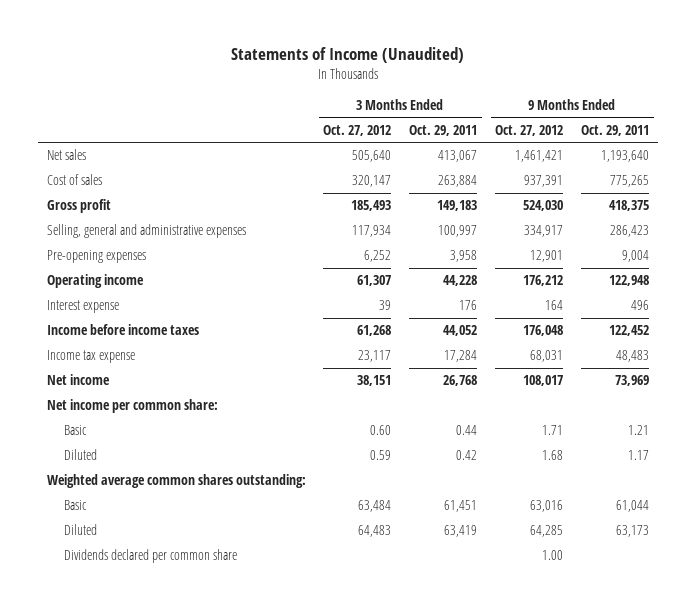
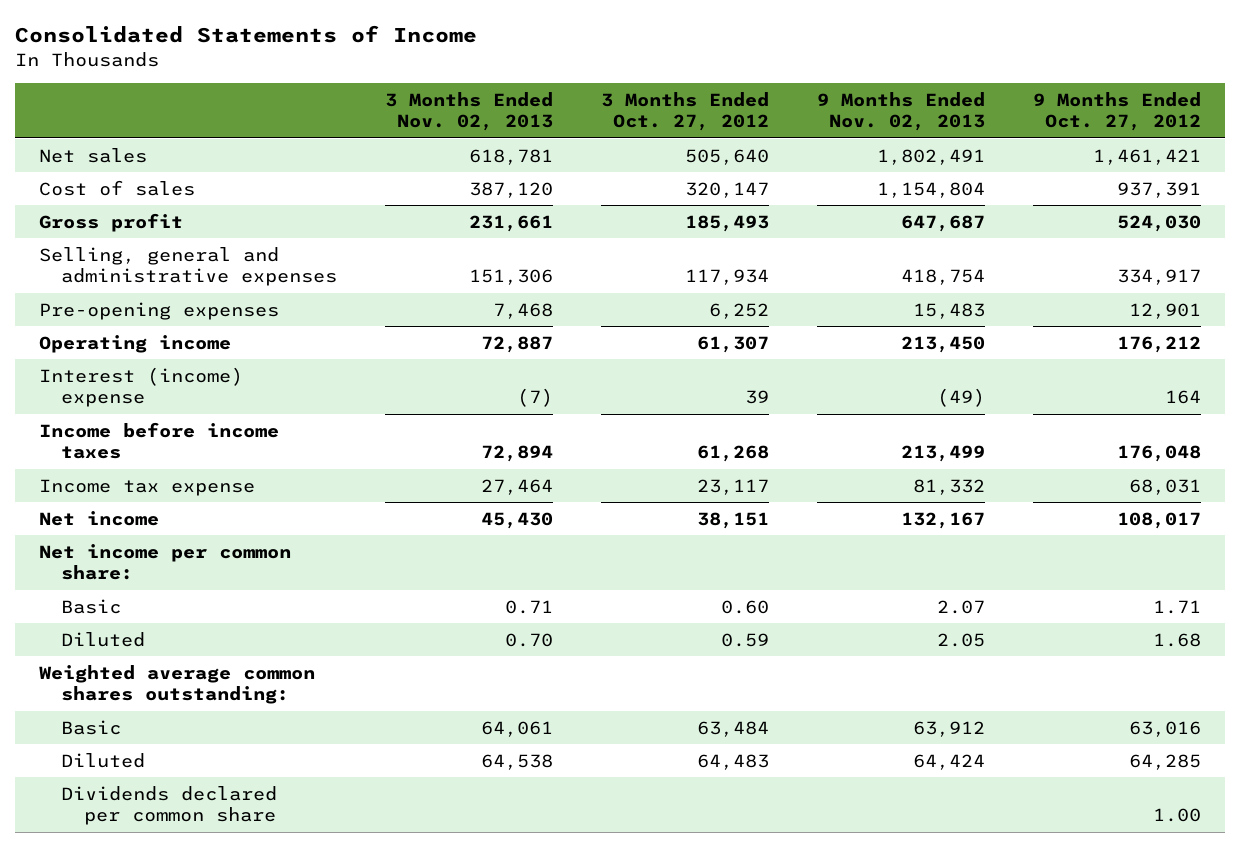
- Statements of Income (Unaudited)
+ Consolidated Statements of Income
- | 3 Months Ended Oct. 27, 2012 | 3 Months Ended Oct. 29, 2011 | 9 Months Ended Oct. 27, 2012 | 9 Months Ended Oct. 29, 2011
+ | 3 Months Ended Nov. 02, 2013 | 3 Months Ended Oct. 27, 2012 | 9 Months Ended Nov. 02, 2013 | 9 Months Ended Oct. 27, 2012
- Interest expense | 39 | 176 | 164 | 496
+ Interest (income) expense | (7) | 39 | (49) | 164

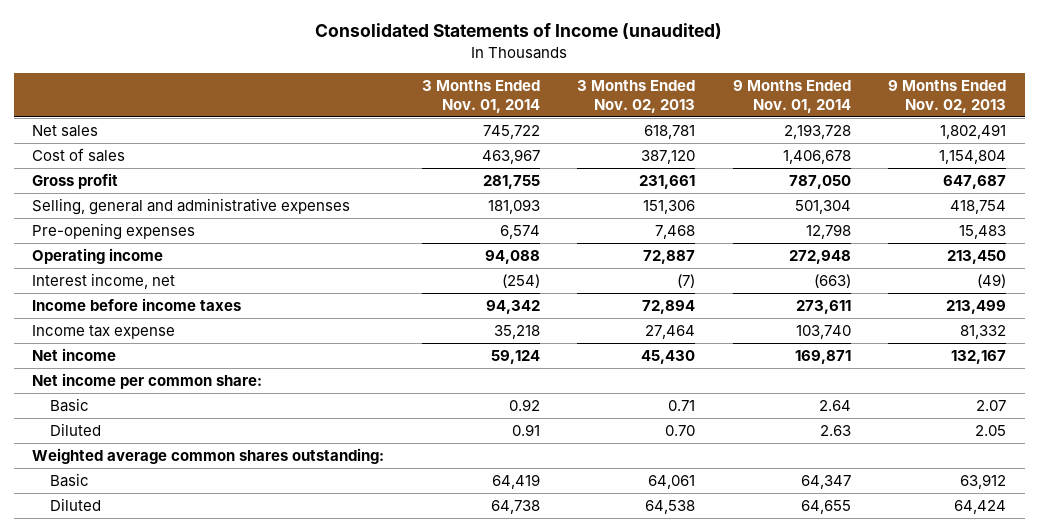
- Consolidated Statements of Income
+ Consolidated Statements of Income (unaudited)
- | 3 Months Ended Nov. 02, 2013 | 3 Months Ended Oct. 27, 2012 | 9 Months Ended Nov. 02, 2013 | 9 Months Ended Oct. 27, 2012
+ | 3 Months Ended Nov. 01, 2014 | 3 Months Ended Nov. 02, 2013 | 9 Months Ended Nov. 01, 2014 | 9 Months Ended Nov. 02, 2013
- Interest (income) expense | (7) | 39 | (49) | 164
+ Interest income, net | (254) | (7) | (663) | (49)
- Dividends declared per common share | | | | 1.00

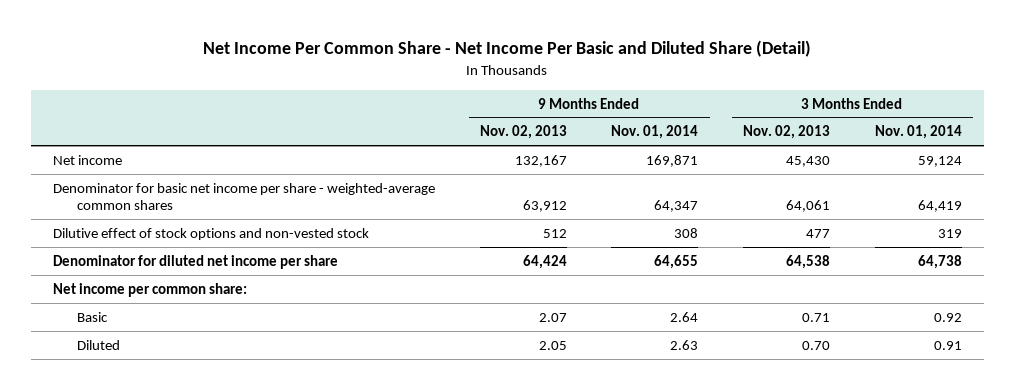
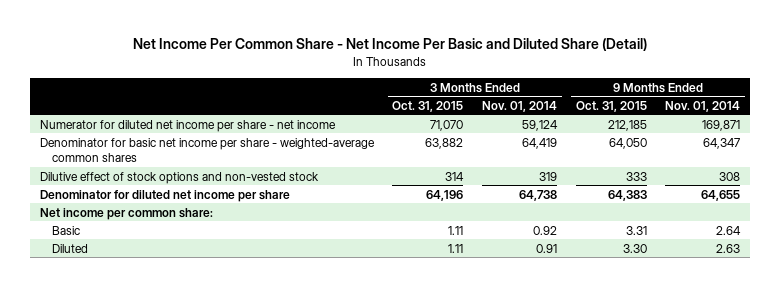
- | 9 Months Ended Nov. 02, 2013 | 9 Months Ended Nov. 01, 2014 | 3 Months Ended Nov. 02, 2013 | 3 Months Ended Nov. 01, 2014
+ | 3 Months Ended Oct. 31, 2015 | 3 Months Ended Nov. 01, 2014 | 9 Months Ended Oct. 31, 2015 | 9 Months Ended Nov. 01, 2014
- Net income | 132,167 | 169,871 | 45,430 | 59,124
+ Numerator for diluted net income per share - net income | 71,070 | 59,124 | 212,185 | 169,871

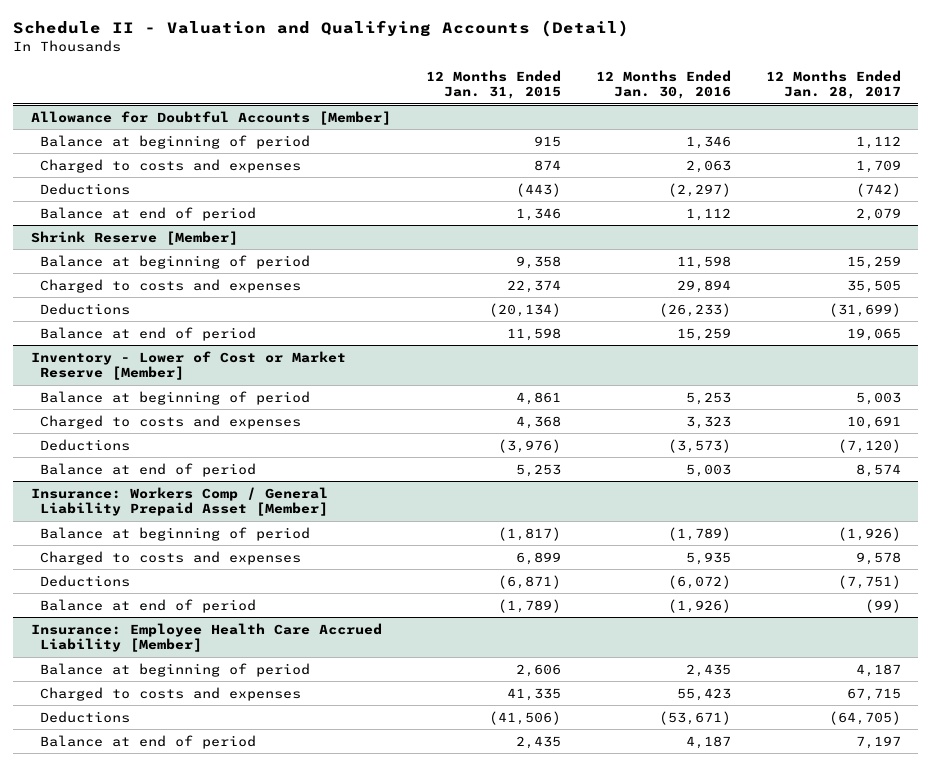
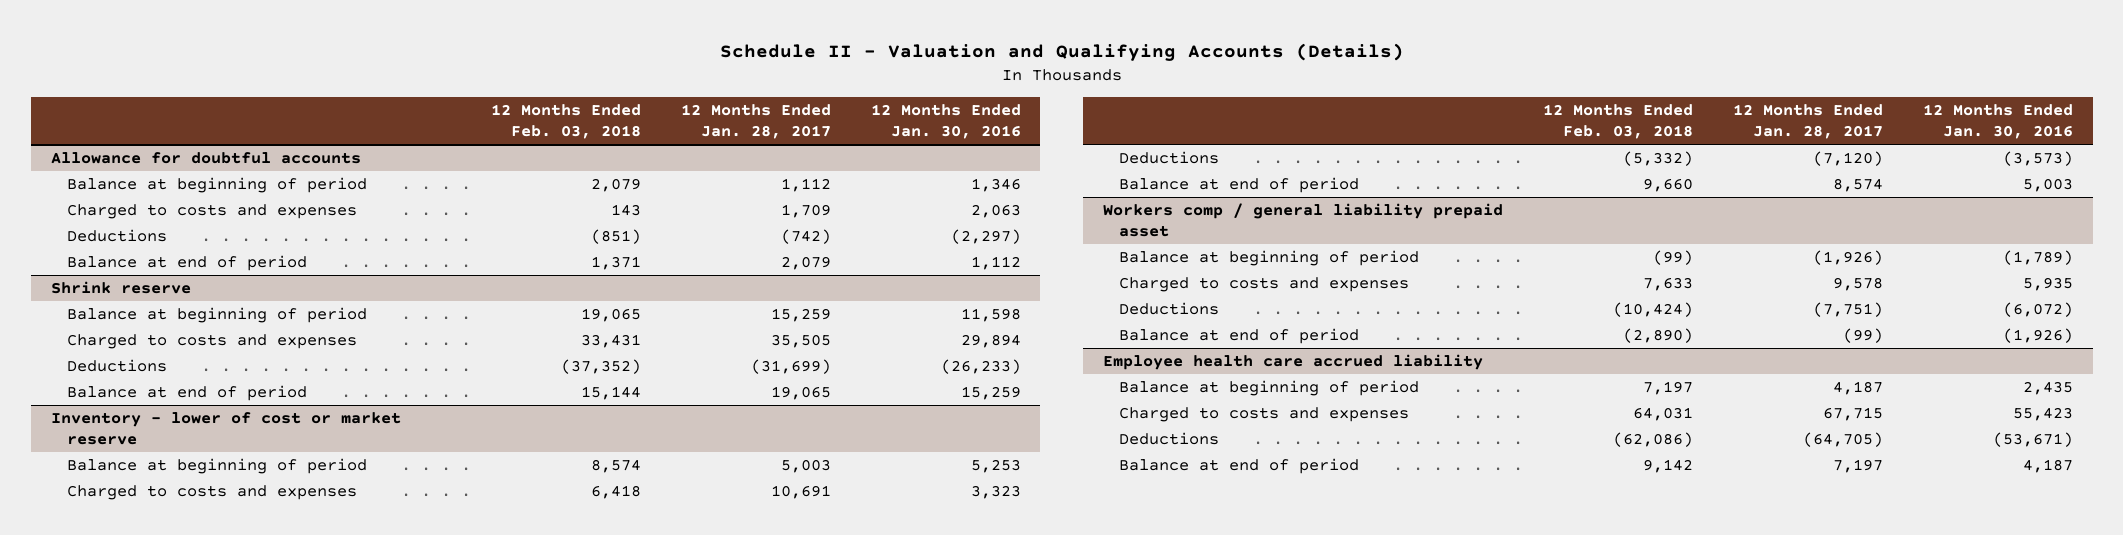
- Schedule II - Valuation and Qualifying Accounts (Detail)
+ Schedule II - Valuation and Qualifying Accounts (Details)
- | 12 Months Ended Jan. 31, 2015 | 12 Months Ended Jan. 30, 2016 | 12 Months Ended Jan. 28, 2017
+ | 12 Months Ended Feb. 03, 2018 | 12 Months Ended Jan. 28, 2017 | 12 Months Ended Jan. 30, 2016
- Allowance for Doubtful Accounts [Member]
+ Allowance for doubtful accounts
- Shrink Reserve [Member]
+ Shrink reserve
- Inventory - Lower of Cost or Market Reserve [Member]
+ Inventory - lower of cost or market reserve
- Insurance: Workers Comp / General Liability Prepaid Asset [Member]
+ Workers comp / general liability prepaid asset
- Insurance: Employee Health Care Accrued Liability [Member]
+ Employee health care accrued liability

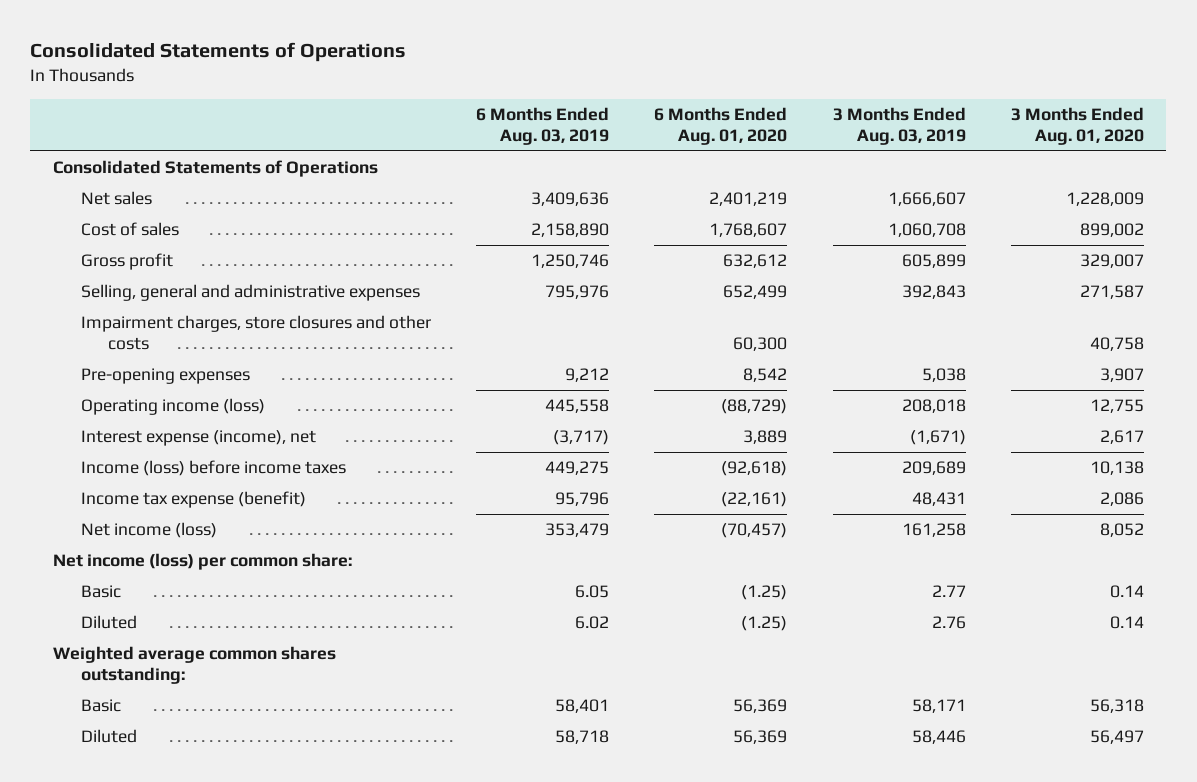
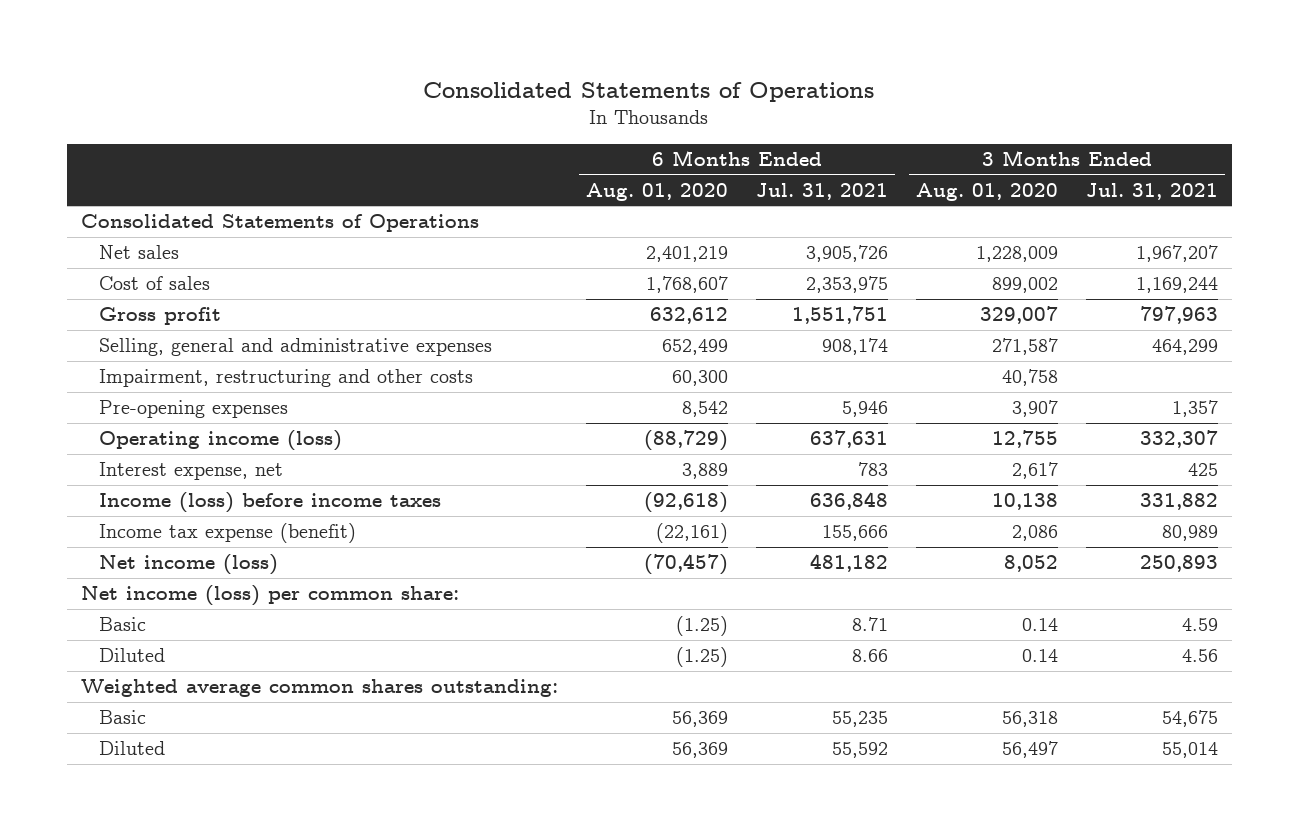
- | 6 Months Ended Aug. 03, 2019 | 6 Months Ended Aug. 01, 2020 | 3 Months Ended Aug. 03, 2019 | 3 Months Ended Aug. 01, 2020
+ | 6 Months Ended Aug. 01, 2020 | 6 Months Ended Jul. 31, 2021 | 3 Months Ended Aug. 01, 2020 | 3 Months Ended Jul. 31, 2021
- Impairment charges, store closures and other costs | | 60,300 | | 40,758
+ Impairment, restructuring and other costs | 60,300 | | 40,758 |
- Interest expense (income), net | (3,717) | 3,889 | (1,671) | 2,617
+ Interest expense, net | 3,889 | 783 | 2,617 | 425

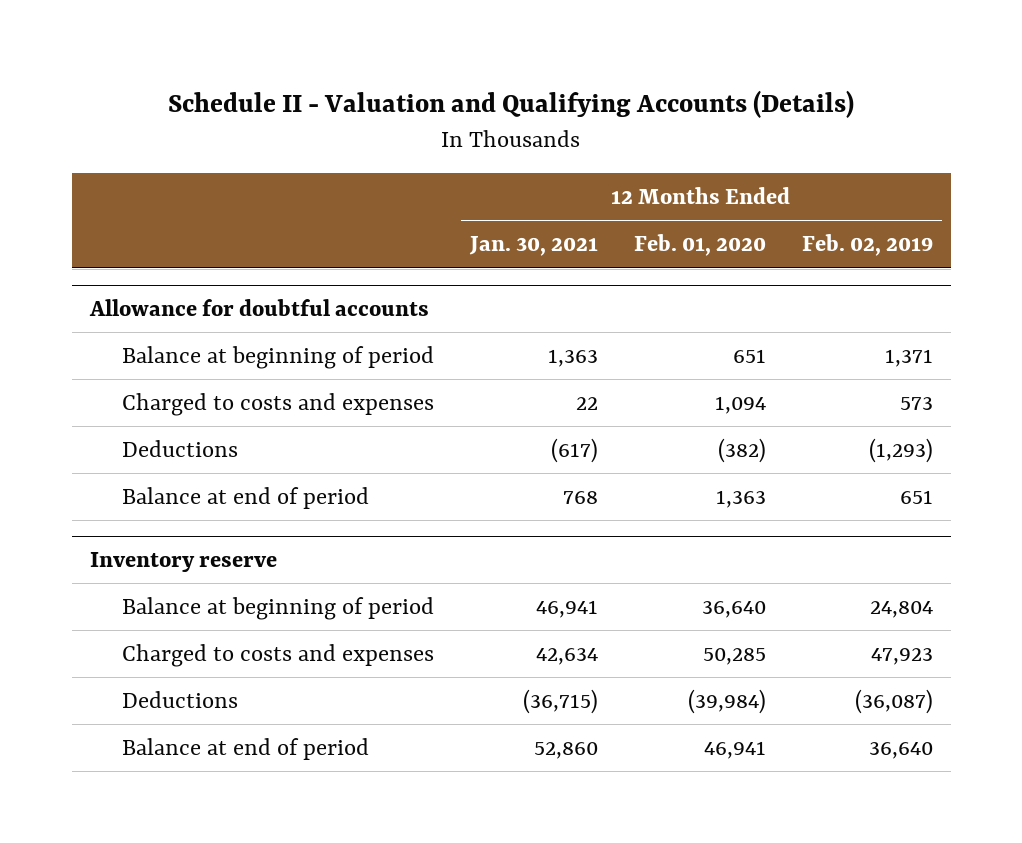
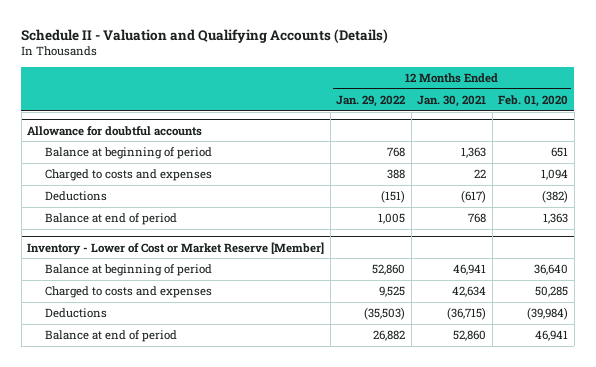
- | 12 Months Ended Jan. 30, 2021 | 12 Months Ended Feb. 01, 2020 | 12 Months Ended Feb. 02, 2019
+ | 12 Months Ended Jan. 29, 2022 | 12 Months Ended Jan. 30, 2021 | 12 Months Ended Feb. 01, 2020
- Inventory reserve
+ Inventory - Lower of Cost or Market Reserve [Member]

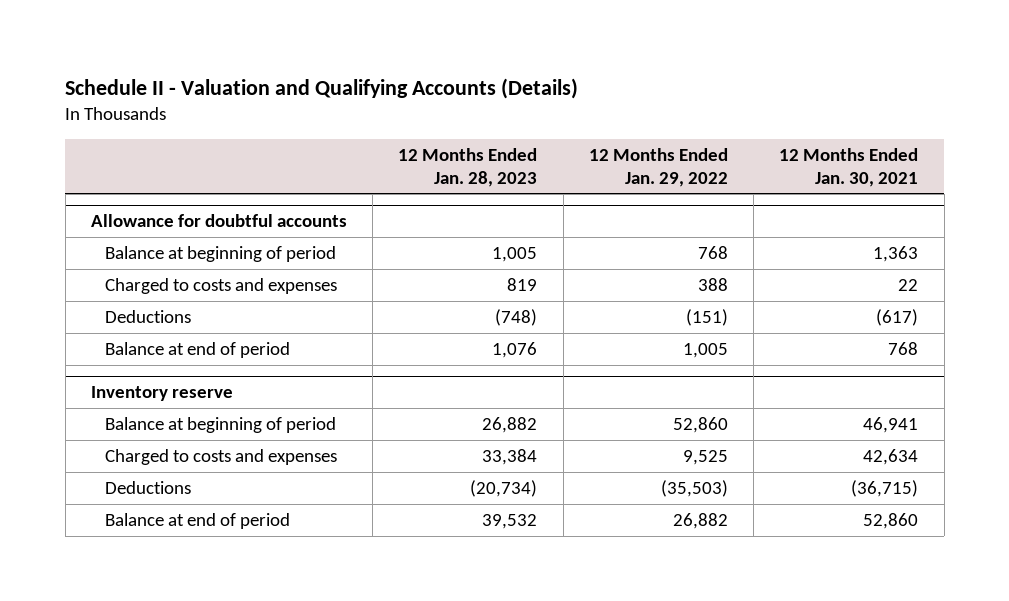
- | 12 Months Ended Jan. 29, 2022 | 12 Months Ended Jan. 30, 2021 | 12 Months Ended Feb. 01, 2020
+ | 12 Months Ended Jan. 28, 2023 | 12 Months Ended Jan. 29, 2022 | 12 Months Ended Jan. 30, 2021
- Inventory - Lower of Cost or Market Reserve [Member]
+ Inventory reserve

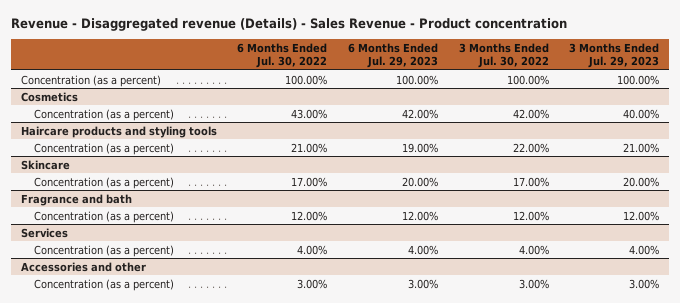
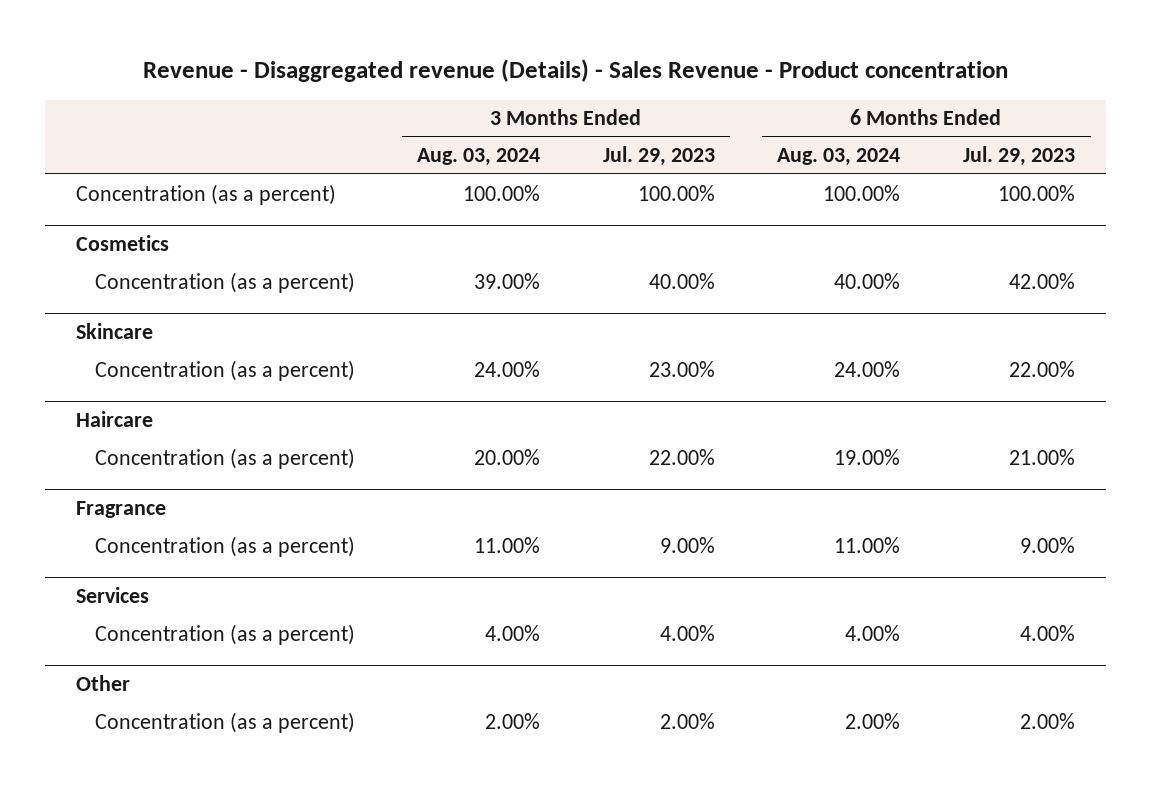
- | 6 Months Ended Jul. 30, 2022 | 6 Months Ended Jul. 29, 2023 | 3 Months Ended Jul. 30, 2022 | 3 Months Ended Jul. 29, 2023
+ | 3 Months Ended Aug. 03, 2024 | 3 Months Ended Jul. 29, 2023 | 6 Months Ended Aug. 03, 2024 | 6 Months Ended Jul. 29, 2023
- Haircare products and styling tools
- Concentration (as a percent) | 21.00% | 19.00% | 22.00% | 21.00%
@ Skincare
- Concentration (as a percent) | 17.00% | 20.00% | 17.00% | 20.00%
- Fragrance and bath
- Concentration (as a percent) | 12.00% | 12.00% | 12.00% | 12.00%
@ Skincare
+ Concentration (as a percent) | 24.00% | 23.00% | 24.00% | 22.00%
+ Haircare
+ Concentration (as a percent) | 20.00% | 22.00% | 19.00% | 21.00%
+ Fragrance
+ Concentration (as a percent) | 11.00% | 9.00% | 11.00% | 9.00%
- Accessories and other
- Concentration (as a percent) | 3.00% | 3.00% | 3.00% | 3.00%
+ Other
+ Concentration (as a percent) | 2.00% | 2.00% | 2.00% | 2.00%

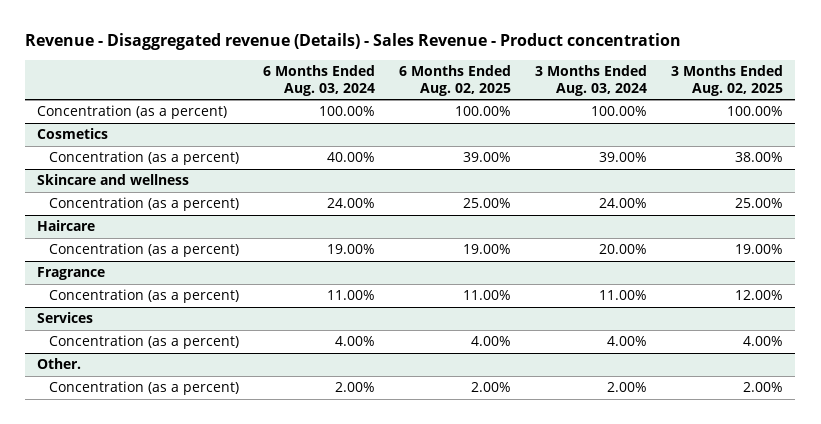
- | 3 Months Ended Aug. 03, 2024 | 3 Months Ended Jul. 29, 2023 | 6 Months Ended Aug. 03, 2024 | 6 Months Ended Jul. 29, 2023
+ | 6 Months Ended Aug. 03, 2024 | 6 Months Ended Aug. 02, 2025 | 3 Months Ended Aug. 03, 2024 | 3 Months Ended Aug. 02, 2025
- Skincare
+ Skincare and wellness
- Other
+ Other.

